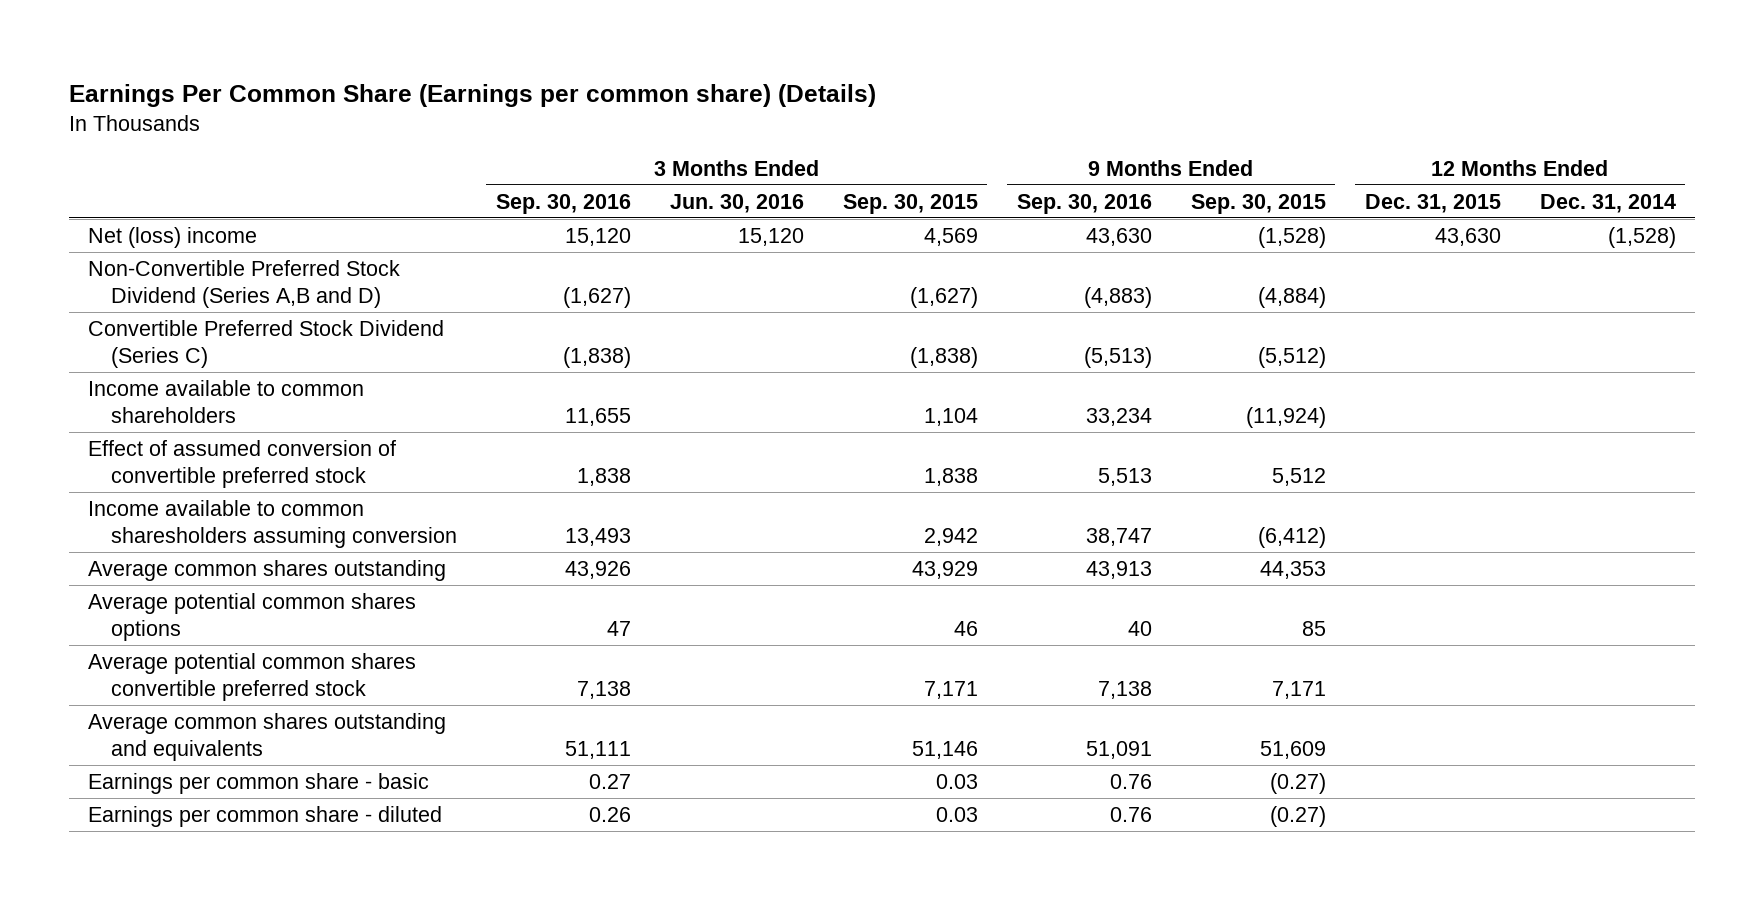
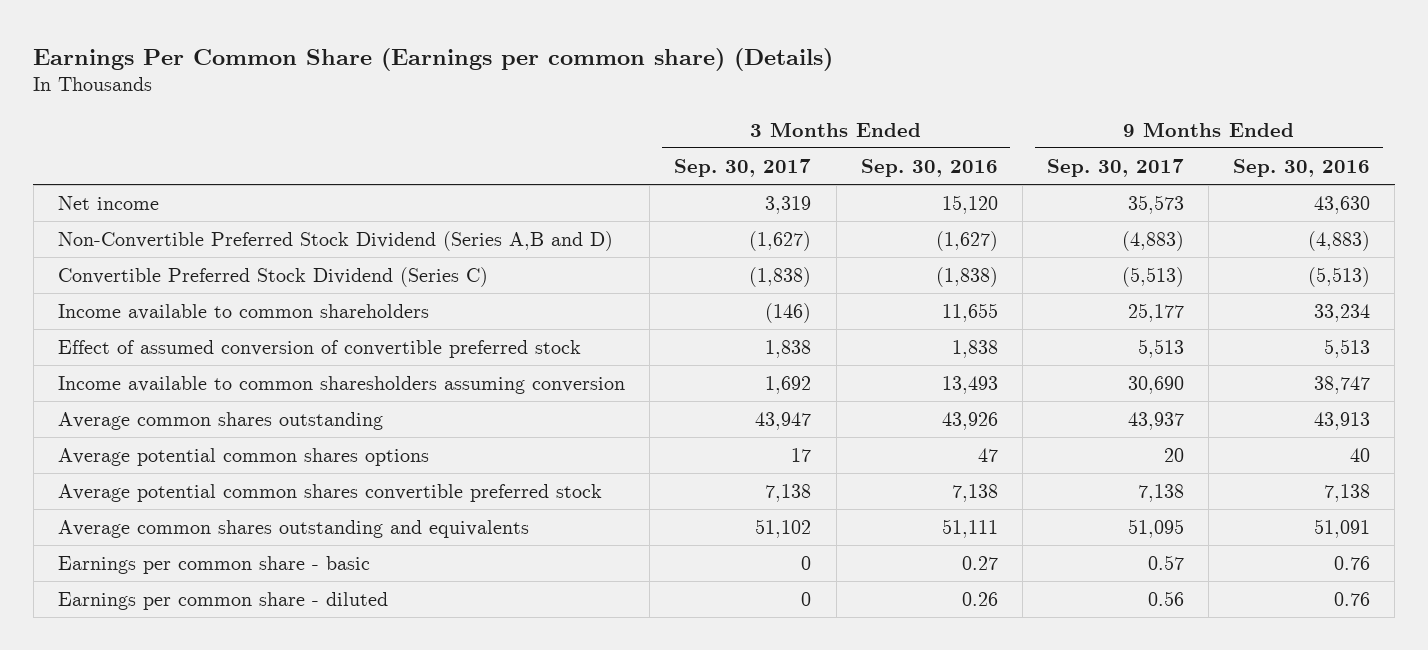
- | 3 Months Ended Sep. 30, 2016 | 3 Months Ended Jun. 30, 2016 | 3 Months Ended Sep. 30, 2015 | 9 Months Ended Sep. 30, 2016 | 9 Months Ended Sep. 30, 2015 | 12 Months Ended Dec. 31, 2015 | 12 Months Ended Dec. 31, 2014
+ | 3 Months Ended Sep. 30, 2017 | 3 Months Ended Sep. 30, 2016 | 9 Months Ended Sep. 30, 2017 | 9 Months Ended Sep. 30, 2016
- Net (loss) income | 15,120 | 15,120 | 4,569 | 43,630 | (1,528) | 43,630 | (1,528)
+ Net income | 3,319 | 15,120 | 35,573 | 43,630

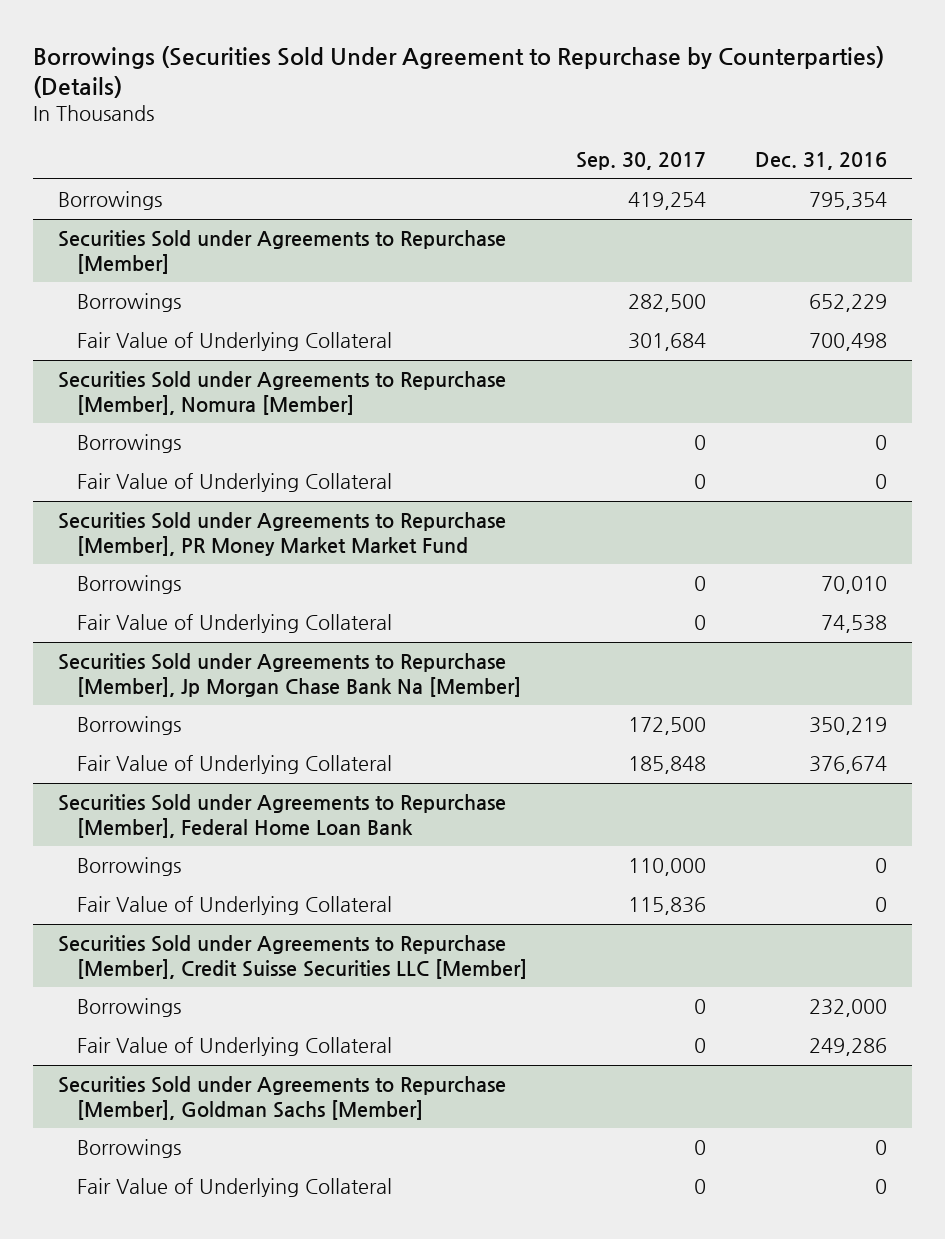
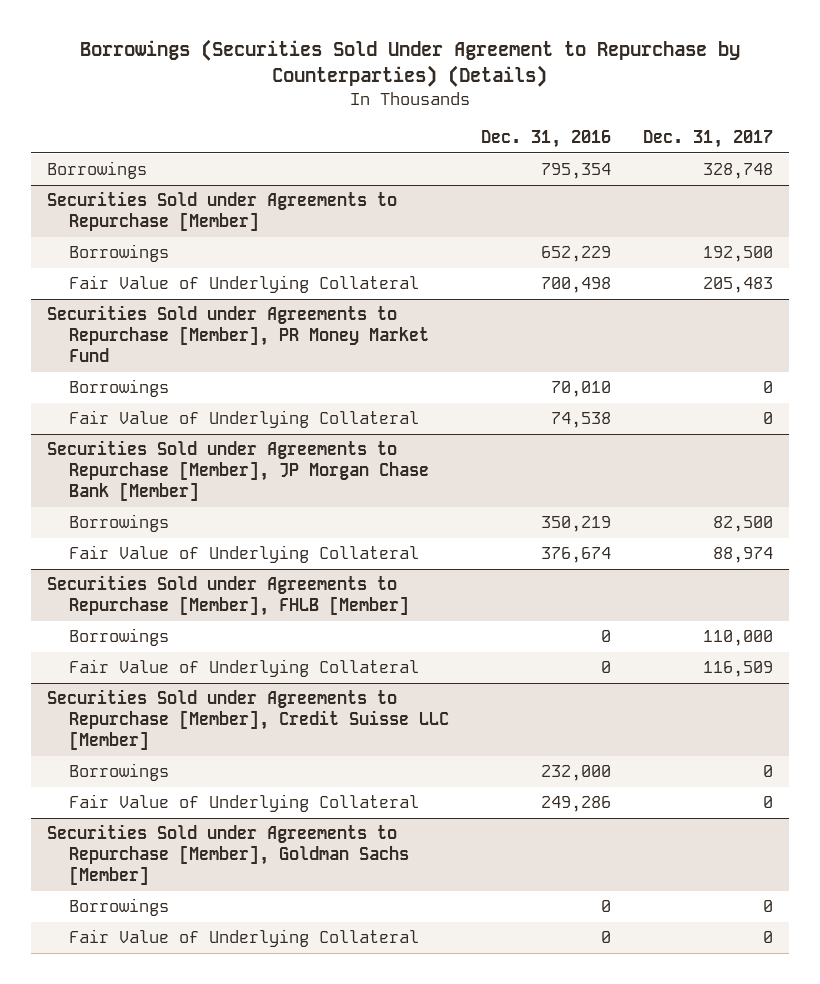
- | Sep. 30, 2017 | Dec. 31, 2016
+ | Dec. 31, 2016 | Dec. 31, 2017
- Securities Sold under Agreements to Repurchase [Member], Nomura [Member]
- Borrowings | 0 | 0
- Fair Value of Underlying Collateral | 0 | 0
- Securities Sold under Agreements to Repurchase [Member], PR Money Market Market Fund
+ Securities Sold under Agreements to Repurchase [Member], PR Money Market Fund
- Securities Sold under Agreements to Repurchase [Member], Jp Morgan Chase Bank Na [Member]
+ Securities Sold under Agreements to Repurchase [Member], JP Morgan Chase Bank [Member]
- Securities Sold under Agreements to Repurchase [Member], Federal Home Loan Bank
+ Securities Sold under Agreements to Repurchase [Member], FHLB [Member]
- Securities Sold under Agreements to Repurchase [Member], Credit Suisse Securities LLC [Member]
+ Securities Sold under Agreements to Repurchase [Member], Credit Suisse LLC [Member]

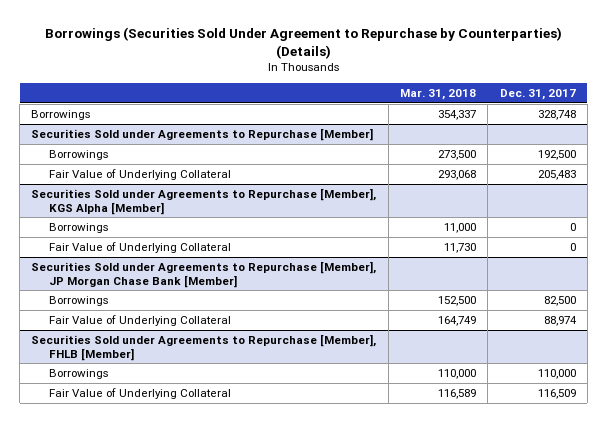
- | Dec. 31, 2016 | Dec. 31, 2017
+ | Mar. 31, 2018 | Dec. 31, 2017
- Securities Sold under Agreements to Repurchase [Member], PR Money Market Fund
+ Securities Sold under Agreements to Repurchase [Member], KGS Alpha [Member]
- Securities Sold under Agreements to Repurchase [Member], Credit Suisse LLC [Member]
- Borrowings | 232,000 | 0
- Fair Value of Underlying Collateral | 249,286 | 0
- Securities Sold under Agreements to Repurchase [Member], Goldman Sachs [Member]
- Borrowings | 0 | 0
- Fair Value of Underlying Collateral | 0 | 0

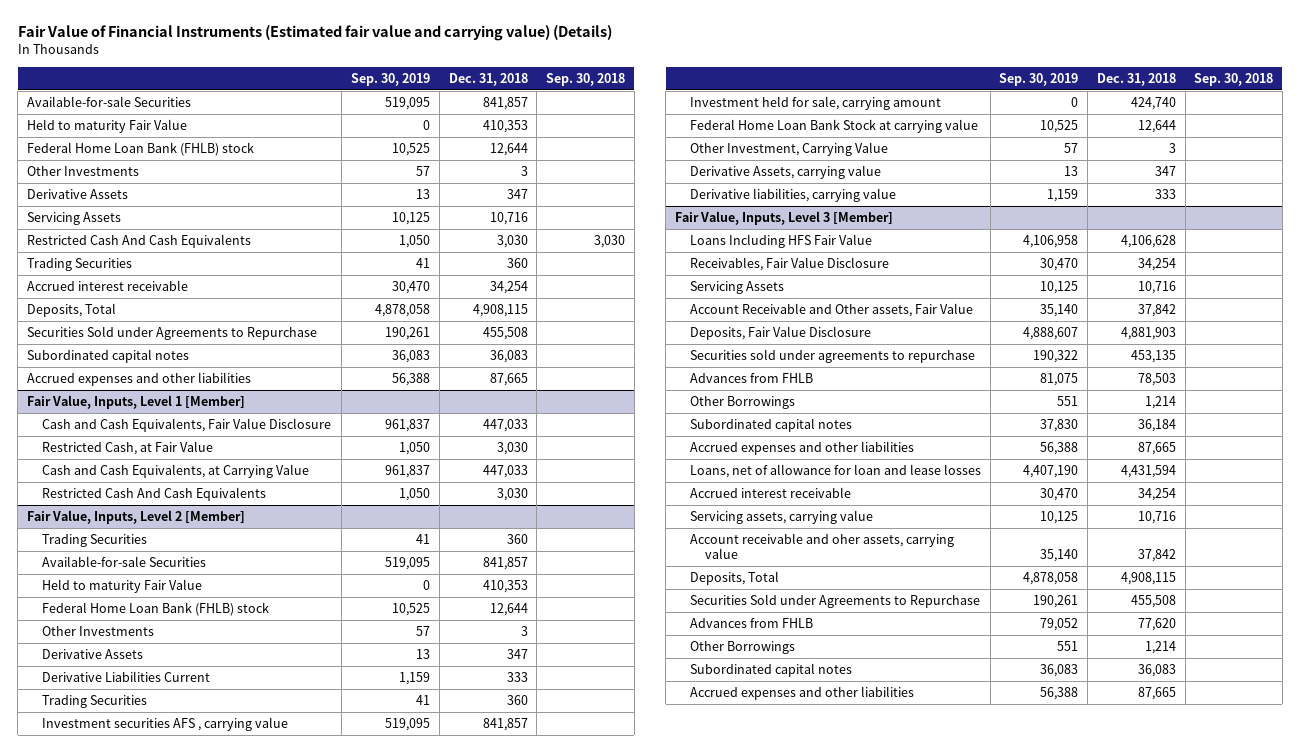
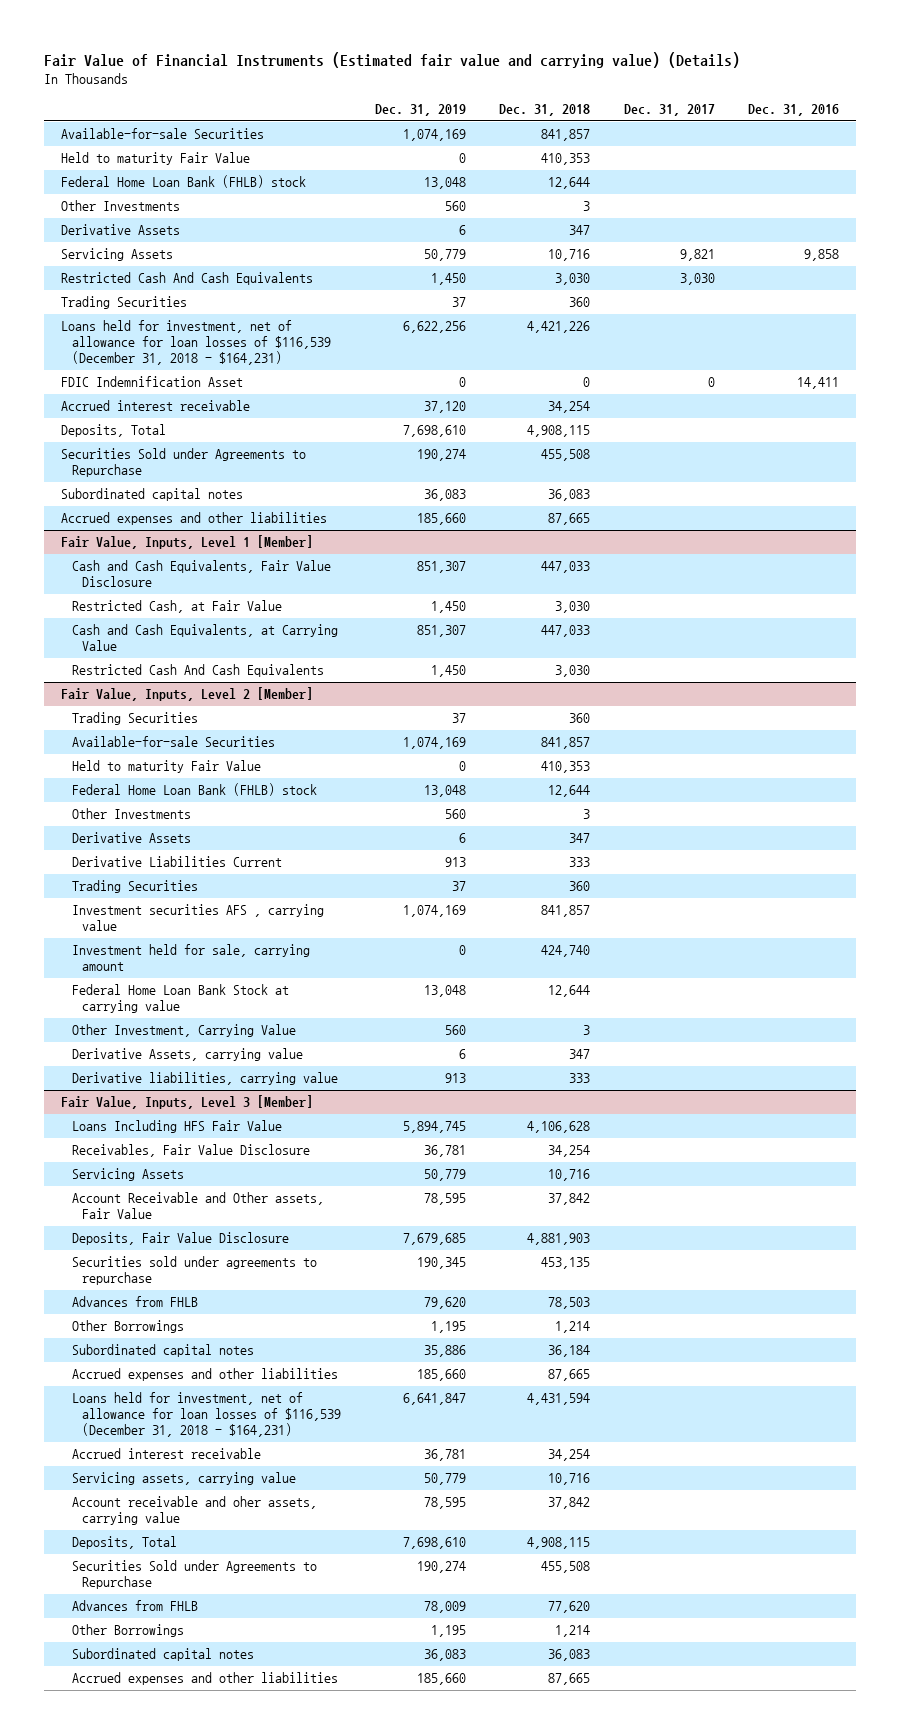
- | Sep. 30, 2019 | Dec. 31, 2018 | Sep. 30, 2018
+ | Dec. 31, 2019 | Dec. 31, 2018 | Dec. 31, 2017 | Dec. 31, 2016
+ Loans held for investment, net of allowance for loan losses of $116,539 (December 31, 2018 - $164,231) | 6,622,256 | 4,421,226 | |
+ FDIC Indemnification Asset | 0 | 0 | 0 | 14,411
@ Fair Value, Inputs, Level 3 [Member]
- Loans, net of allowance for loan and lease losses | 4,407,190 | 4,431,594 |
+ Loans held for investment, net of allowance for loan losses of $116,539 (December 31, 2018 - $164,231) | 6,641,847 | 4,431,594 | |

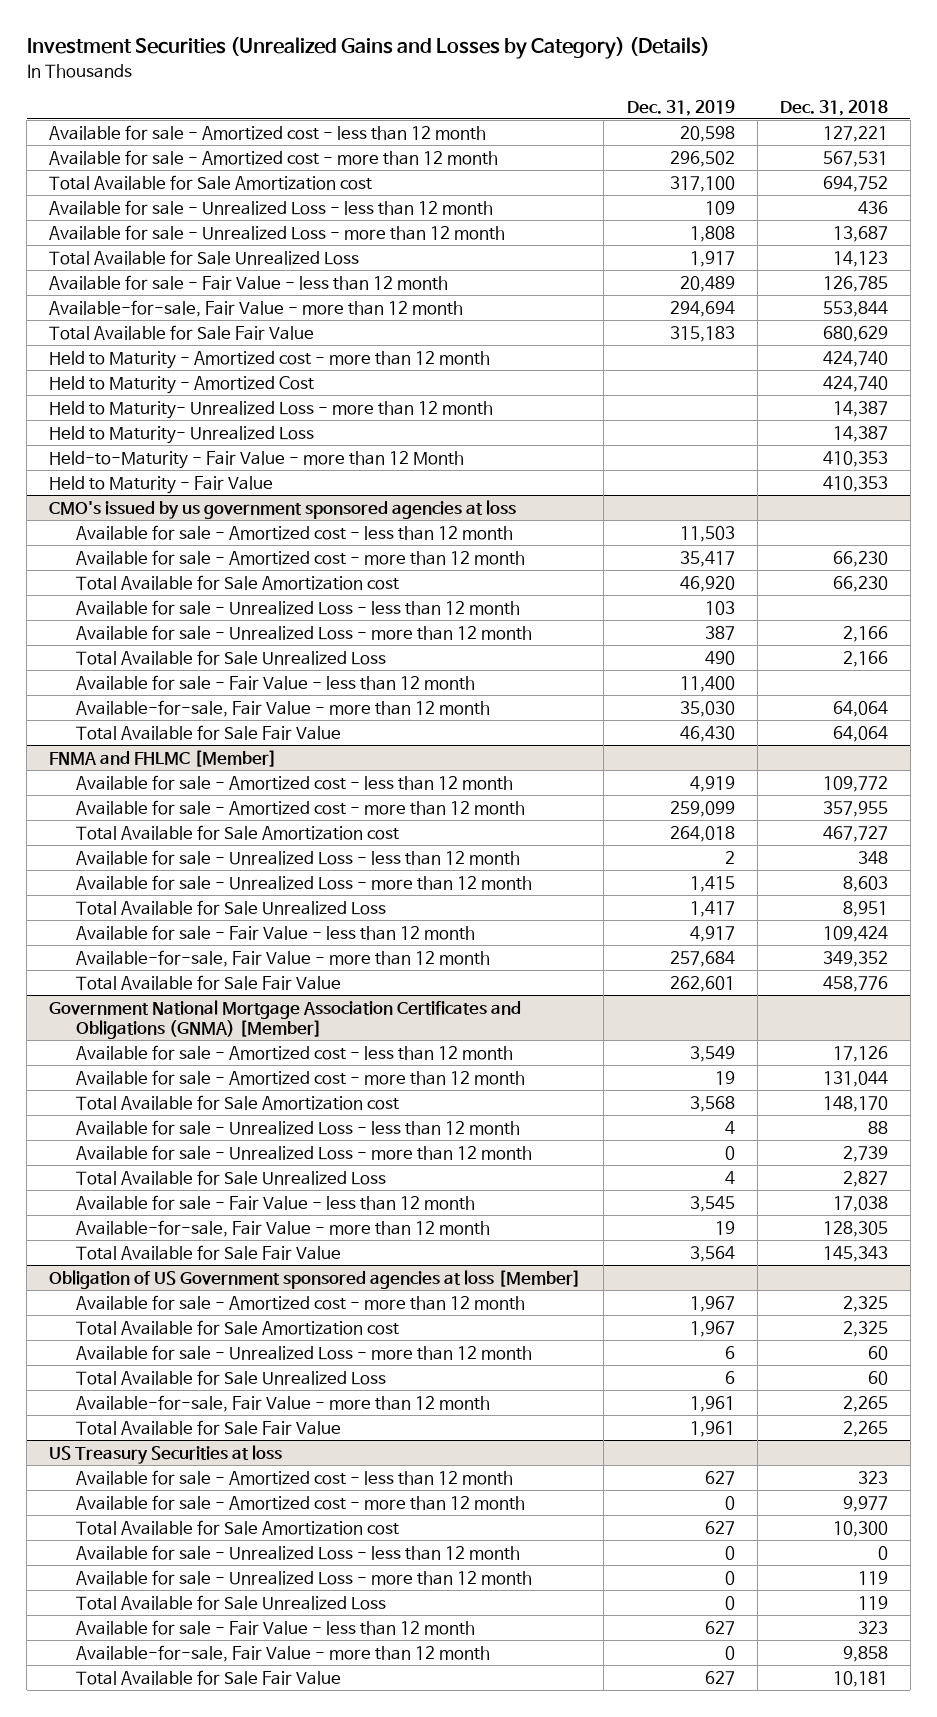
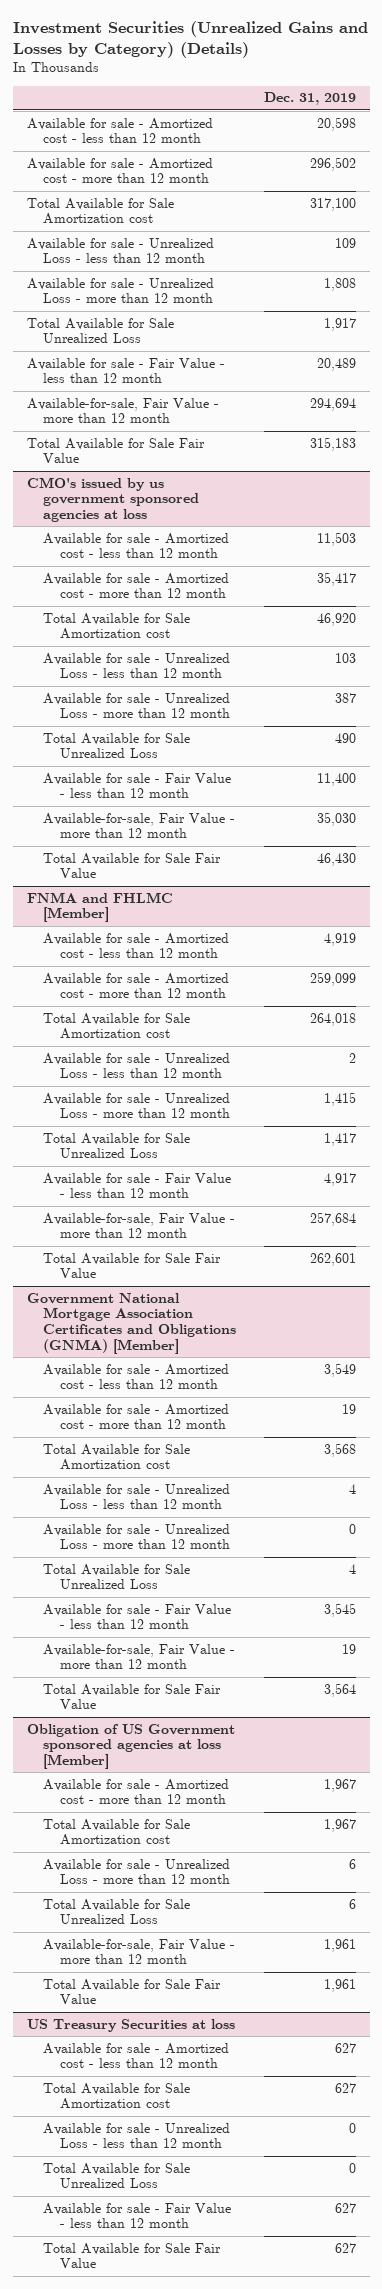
- | Dec. 31, 2019 | Dec. 31, 2018
+ | Dec. 31, 2019
- Held to Maturity - Amortized cost - more than 12 month | | 424,740
- Held to Maturity - Amortized Cost | | 424,740
- Held to Maturity- Unrealized Loss - more than 12 month | | 14,387
- Held to Maturity- Unrealized Loss | | 14,387
- Held-to-Maturity - Fair Value - more than 12 Month | | 410,353
- Held to Maturity - Fair Value | | 410,353
@ US Treasury Securities at loss
- Available for sale - Amortized cost - more than 12 month | 0 | 9,977
- Available for sale - Unrealized Loss - more than 12 month | 0 | 119
- Available-for-sale, Fair Value - more than 12 month | 0 | 9,858

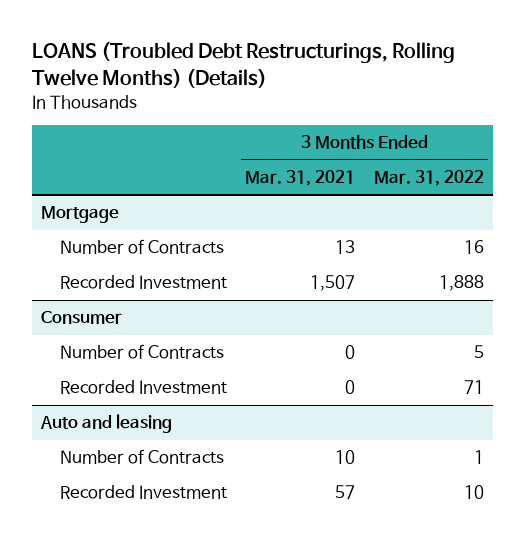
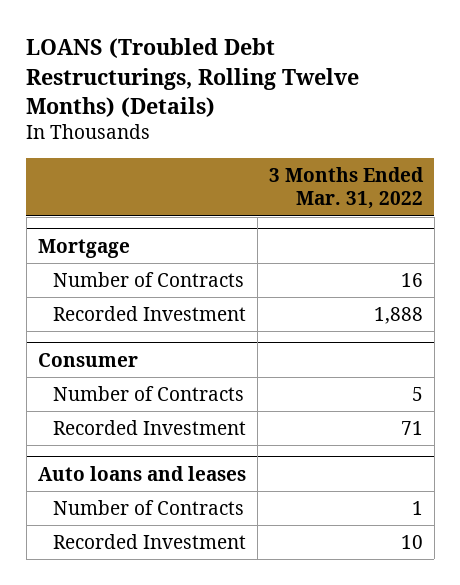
- | 3 Months Ended Mar. 31, 2021 | 3 Months Ended Mar. 31, 2022
+ | 3 Months Ended Mar. 31, 2022
- Auto and leasing
+ Auto loans and leases

